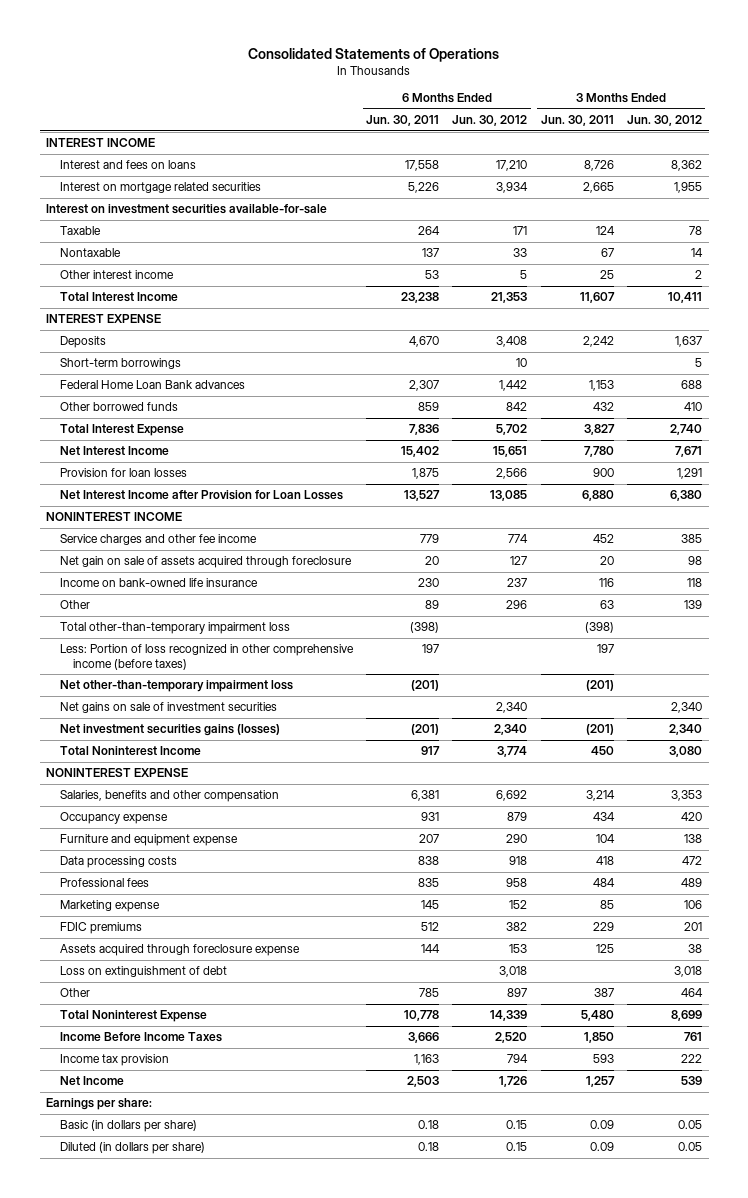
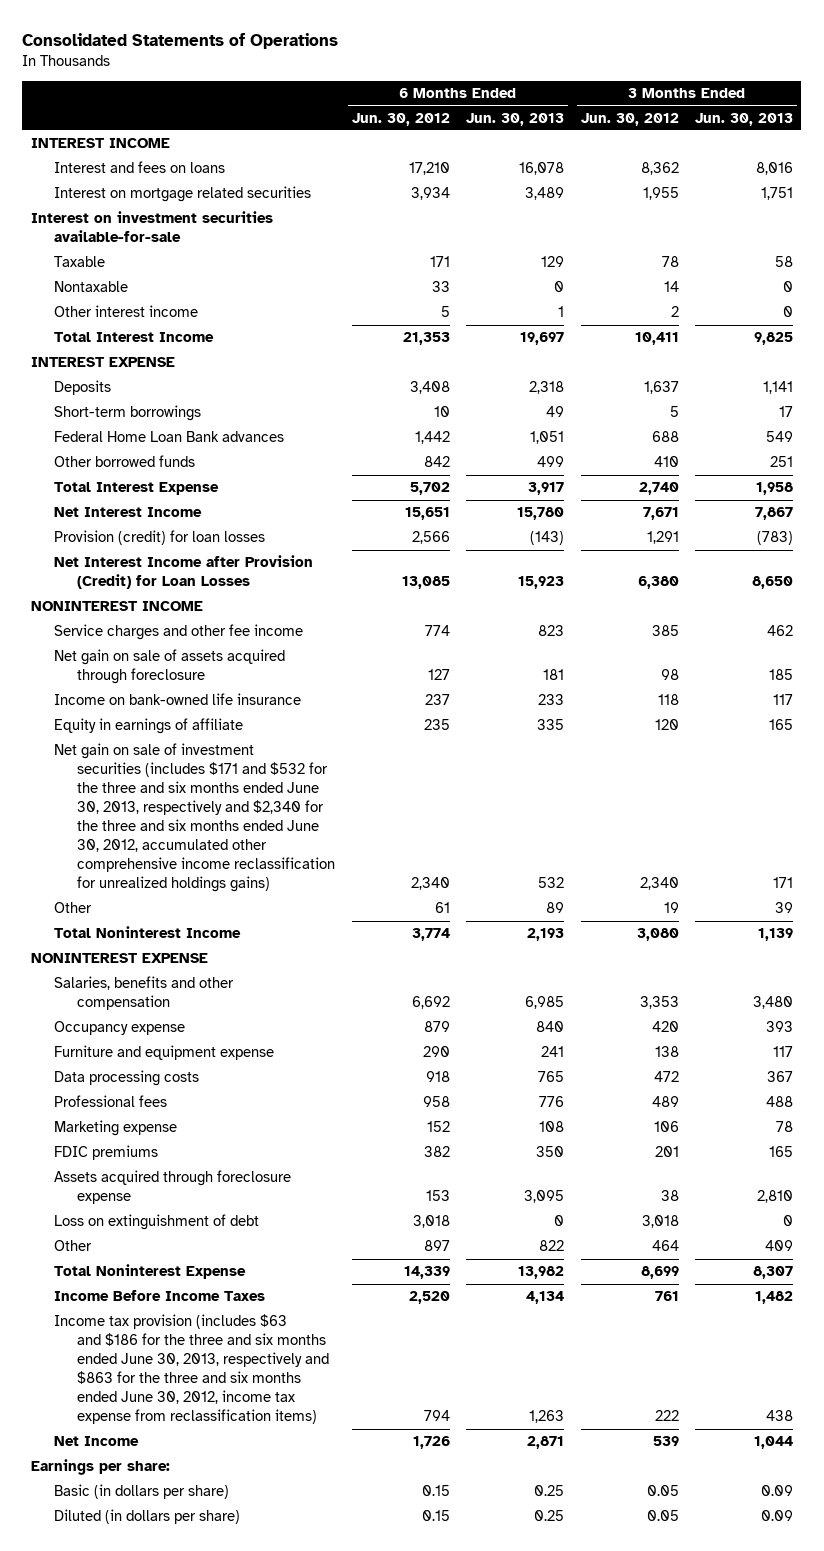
- | 6 Months Ended Jun. 30, 2011 | 6 Months Ended Jun. 30, 2012 | 3 Months Ended Jun. 30, 2011 | 3 Months Ended Jun. 30, 2012
+ | 6 Months Ended Jun. 30, 2012 | 6 Months Ended Jun. 30, 2013 | 3 Months Ended Jun. 30, 2012 | 3 Months Ended Jun. 30, 2013
- Provision for loan losses | 1,875 | 2,566 | 900 | 1,291
- Net Interest Income after Provision for Loan Losses | 13,527 | 13,085 | 6,880 | 6,380
+ Provision (credit) for loan losses | 2,566 | (143) | 1,291 | (783)
+ Net Interest Income after Provision (Credit) for Loan Losses | 13,085 | 15,923 | 6,380 | 8,650
- Other | 89 | 296 | 63 | 139
- Total other-than-temporary impairment loss | (398) | | (398) |
- Less: Portion of loss recognized in other comprehensive income (before taxes) | 197 | | 197 |
- Net other-than-temporary impairment loss | (201) | | (201) |
- Net gains on sale of investment securities | | 2,340 | | 2,340
- Net investment securities gains (losses) | (201) | 2,340 | (201) | 2,340
+ Equity in earnings of affiliate | 235 | 335 | 120 | 165
+ Net gain on sale of investment securities (includes $171 and $532 for the three and six months ended June 30, 2013, respectively and $2,340 for the three and six months ended June 30, 2012, accumulated other comprehensive income reclassification for unrealized holdings gains) | 2,340 | 532 | 2,340 | 171
+ Other | 61 | 89 | 19 | 39
- Income tax provision | 1,163 | 794 | 593 | 222
+ Income tax provision (includes $63 and $186 for the three and six months ended June 30, 2013, respectively and $863 for the three and six months ended June 30, 2012, income tax expense from reclassification items) | 794 | 1,263 | 222 | 438

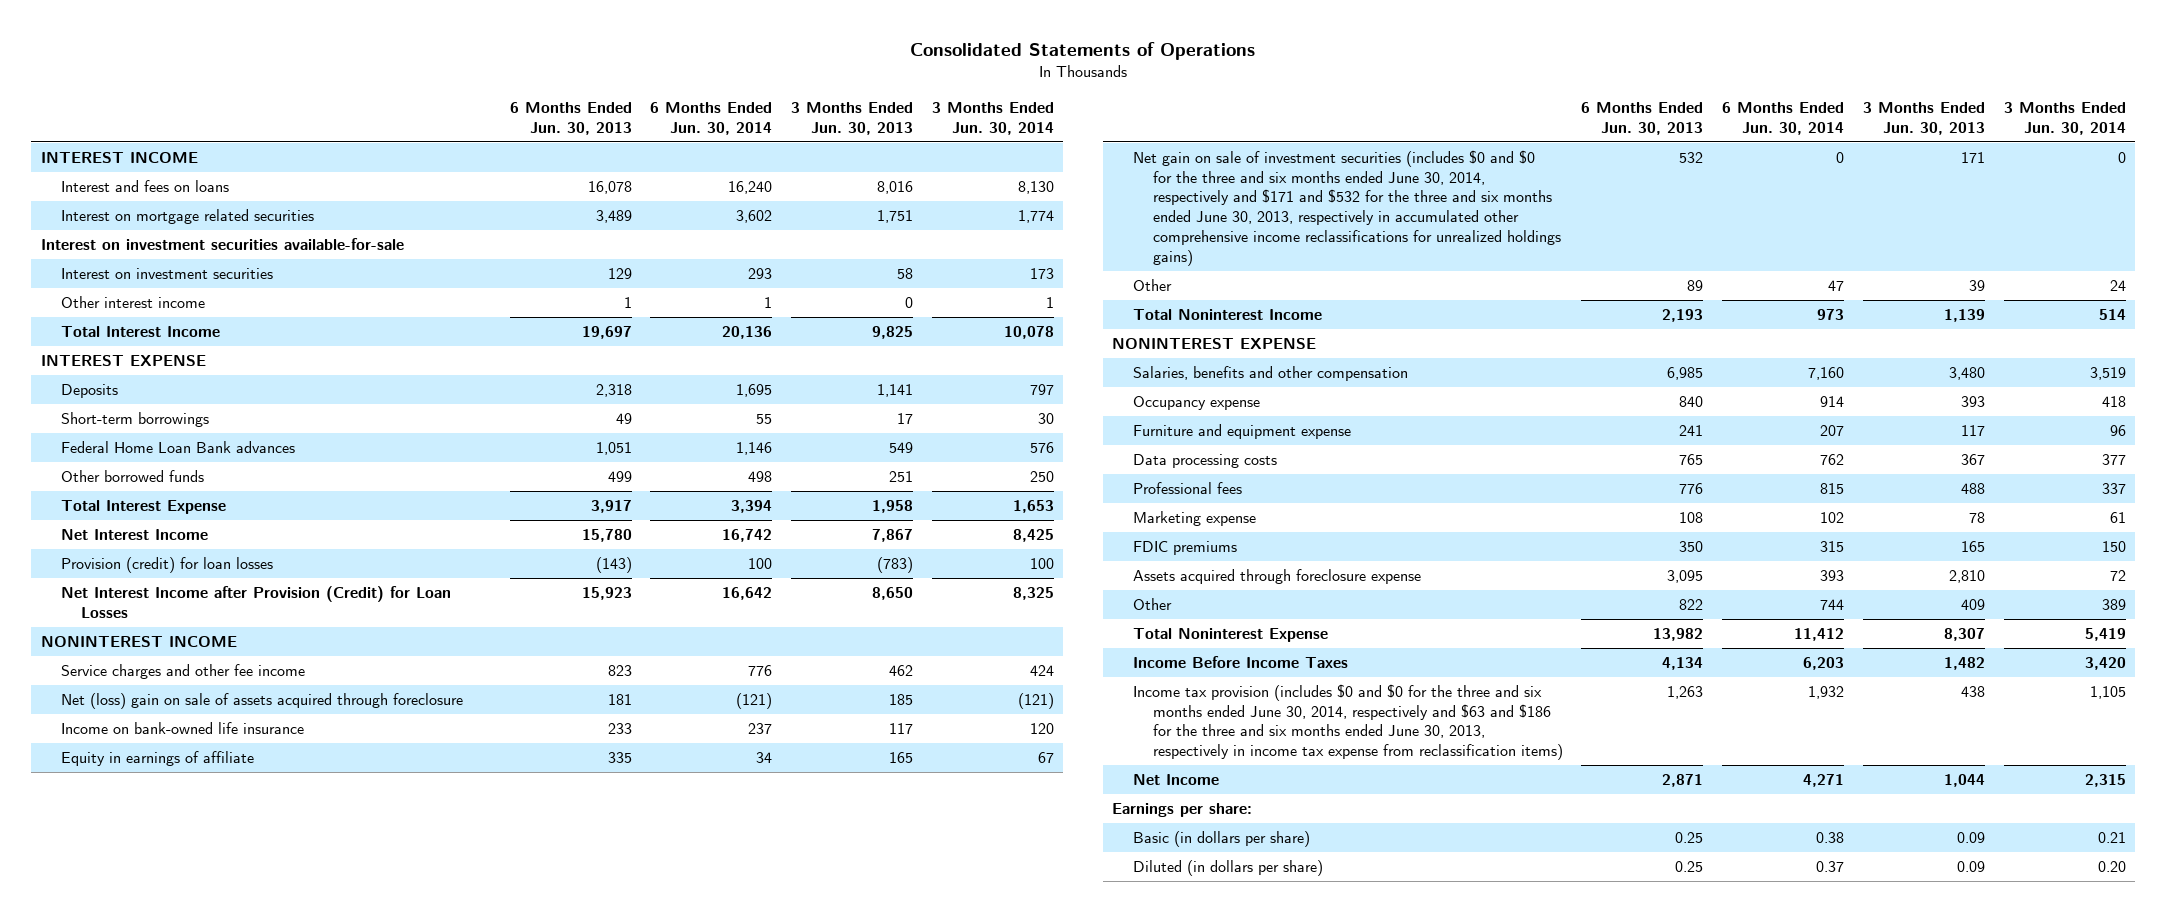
- | 6 Months Ended Jun. 30, 2012 | 6 Months Ended Jun. 30, 2013 | 3 Months Ended Jun. 30, 2012 | 3 Months Ended Jun. 30, 2013
+ | 6 Months Ended Jun. 30, 2013 | 6 Months Ended Jun. 30, 2014 | 3 Months Ended Jun. 30, 2013 | 3 Months Ended Jun. 30, 2014
- Taxable | 171 | 129 | 78 | 58
- Nontaxable | 33 | 0 | 14 | 0
+ Interest on investment securities | 129 | 293 | 58 | 173
- Net gain on sale of assets acquired through foreclosure | 127 | 181 | 98 | 185
+ Net (loss) gain on sale of assets acquired through foreclosure | 181 | (121) | 185 | (121)
- Net gain on sale of investment securities (includes $171 and $532 for the three and six months ended June 30, 2013, respectively and $2,340 for the three and six months ended June 30, 2012, accumulated other comprehensive income reclassification for unrealized holdings gains) | 2,340 | 532 | 2,340 | 171
+ Net gain on sale of investment securities (includes $0 and $0 for the three and six months ended June 30, 2014, respectively and $171 and $532 for the three and six months ended June 30, 2013, respectively in accumulated other comprehensive income reclassifications for unrealized holdings gains) | 532 | 0 | 171 | 0
- Loss on extinguishment of debt | 3,018 | 0 | 3,018 | 0
- Income tax provision (includes $63 and $186 for the three and six months ended June 30, 2013, respectively and $863 for the three and six months ended June 30, 2012, income tax expense from reclassification items) | 794 | 1,263 | 222 | 438
+ Income tax provision (includes $0 and $0 for the three and six months ended June 30, 2014, respectively and $63 and $186 for the three and six months ended June 30, 2013, respectively in income tax expense from reclassification items) | 1,263 | 1,932 | 438 | 1,105

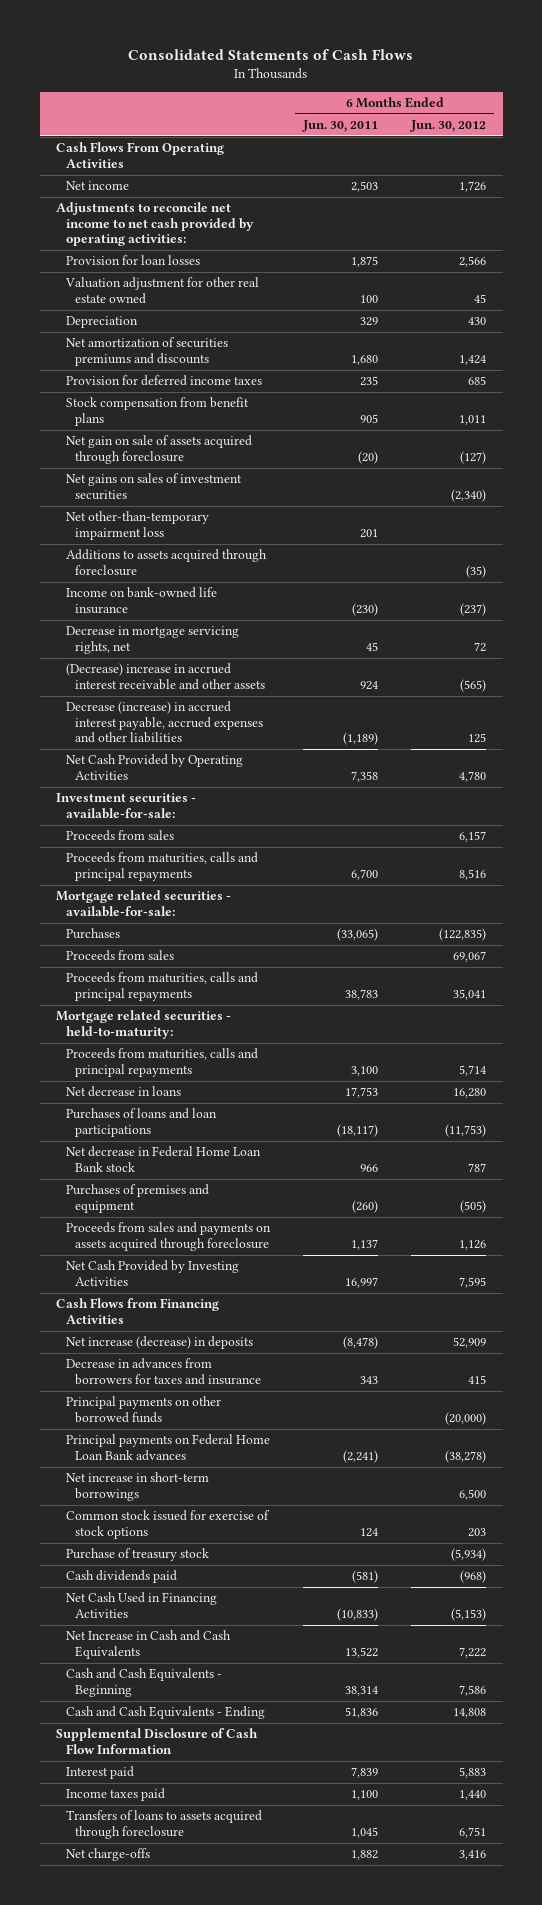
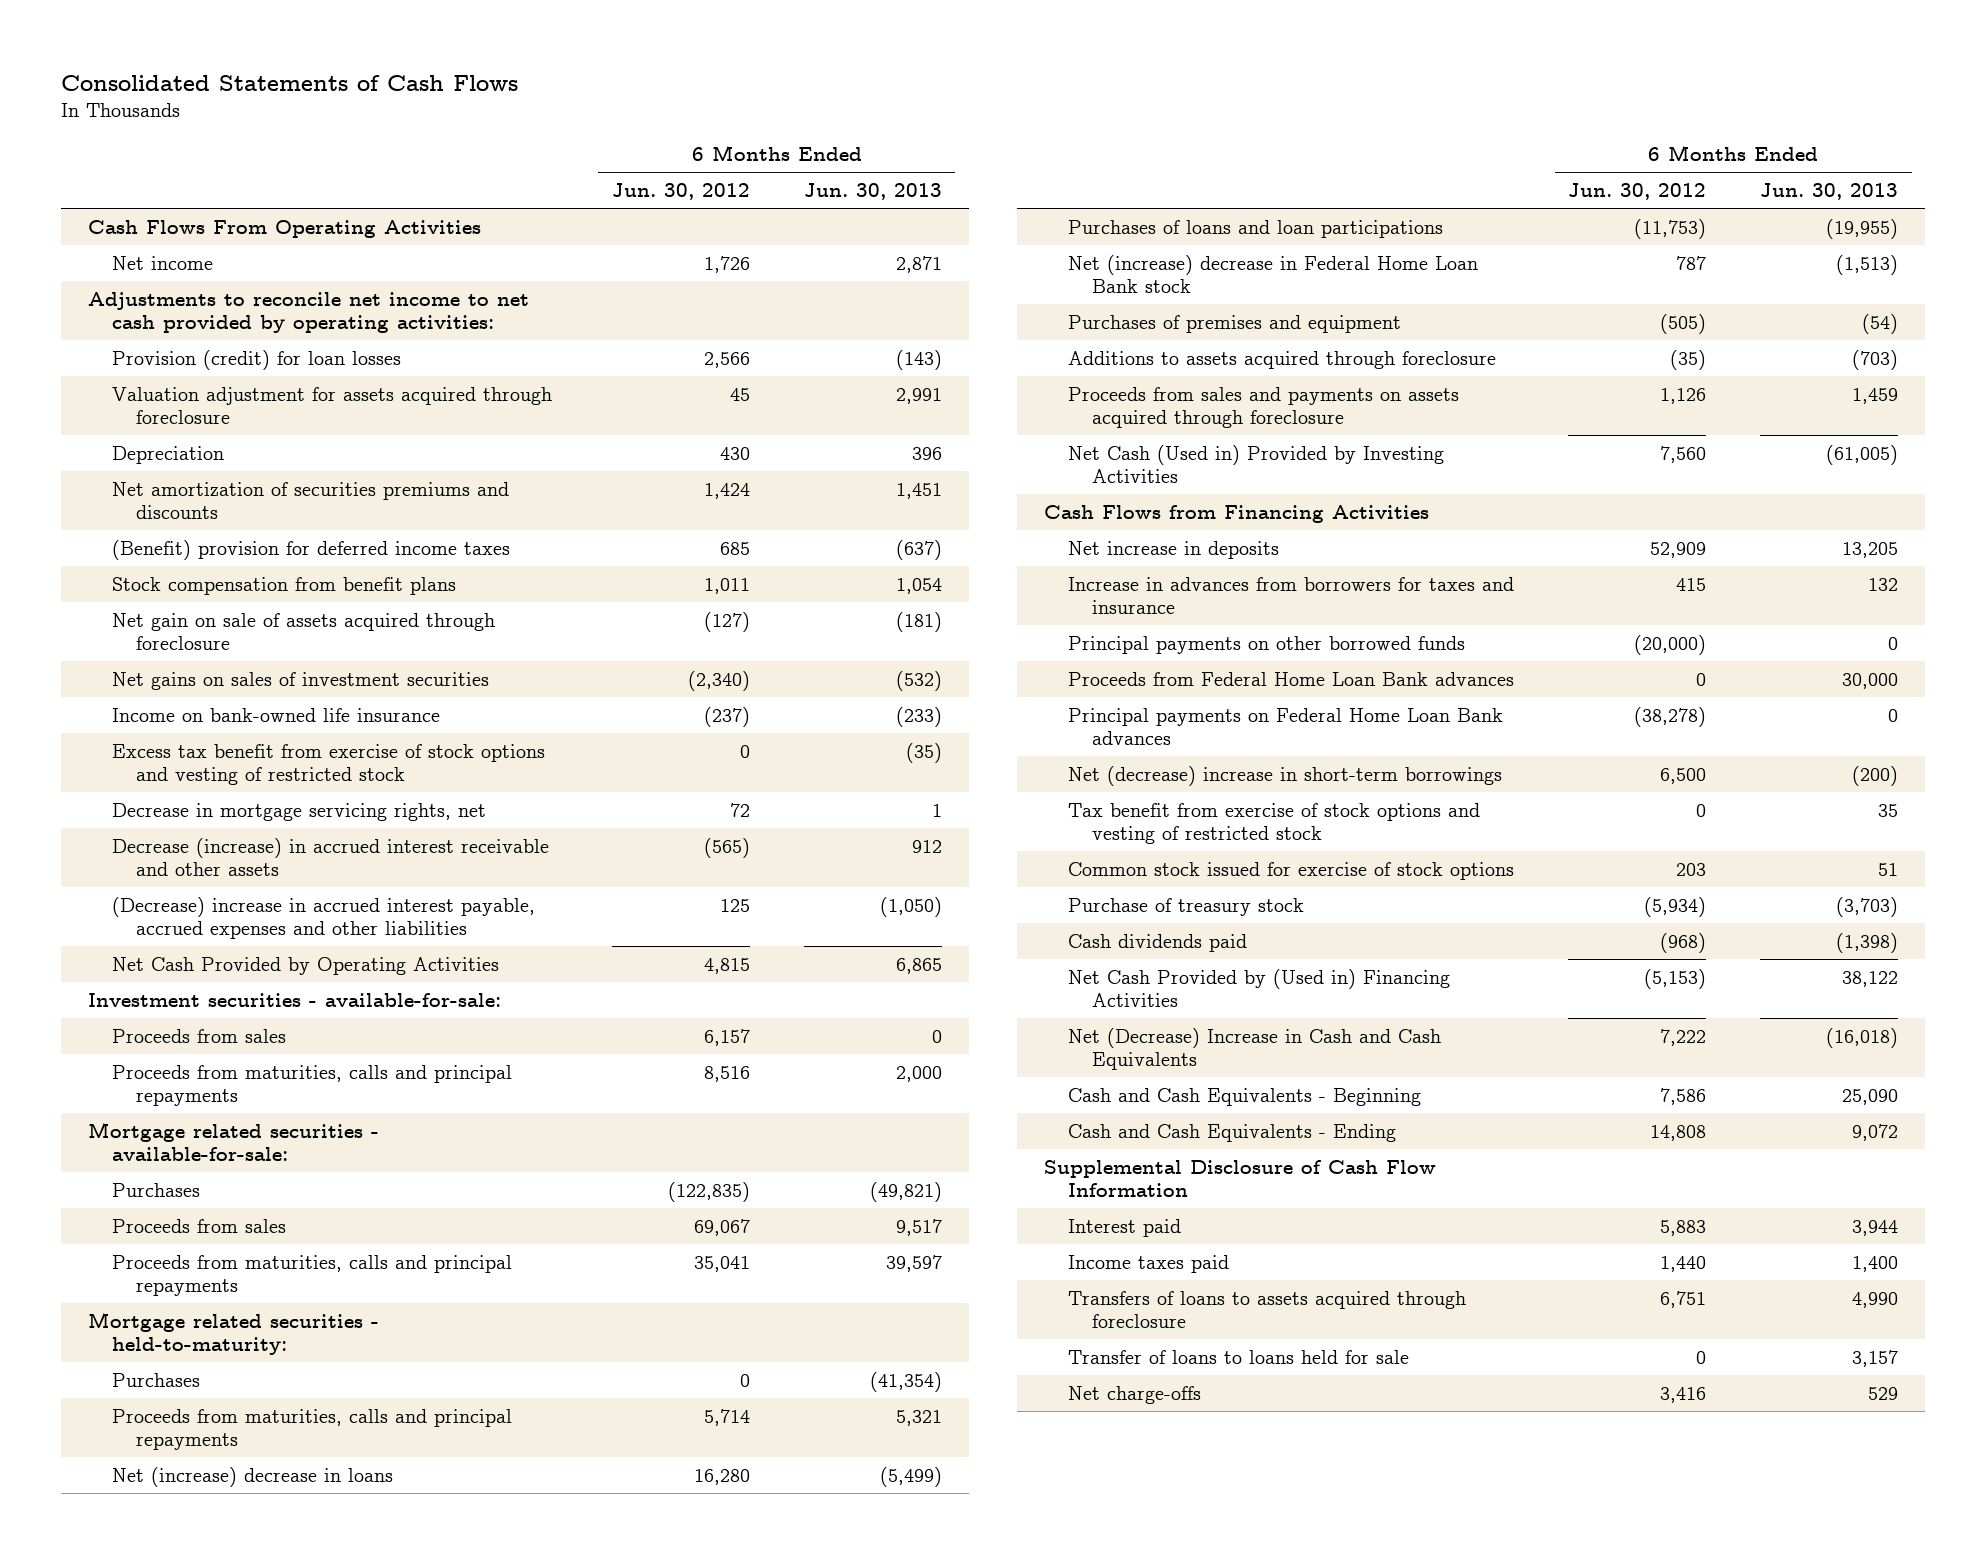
- | 6 Months Ended Jun. 30, 2011 | 6 Months Ended Jun. 30, 2012
+ | 6 Months Ended Jun. 30, 2012 | 6 Months Ended Jun. 30, 2013
- Provision for loan losses | 1,875 | 2,566
- Valuation adjustment for other real estate owned | 100 | 45
+ Provision (credit) for loan losses | 2,566 | (143)
+ Valuation adjustment for assets acquired through foreclosure | 45 | 2,991
- Provision for deferred income taxes | 235 | 685
+ (Benefit) provision for deferred income taxes | 685 | (637)
- Net other-than-temporary impairment loss | 201 |
+ Excess tax benefit from exercise of stock options and vesting of restricted stock | 0 | (35)
- (Decrease) increase in accrued interest receivable and other assets | 924 | (565)
- Decrease (increase) in accrued interest payable, accrued expenses and other liabilities | (1,189) | 125
- Net Cash Provided by Operating Activities | 7,358 | 4,780
+ Decrease (increase) in accrued interest receivable and other assets | (565) | 912
+ (Decrease) increase in accrued interest payable, accrued expenses and other liabilities | 125 | (1,050)
+ Net Cash Provided by Operating Activities | 4,815 | 6,865
+ Purchases | 0 | (41,354)
- Net decrease in loans | 17,753 | 16,280
+ Net (increase) decrease in loans | 16,280 | (5,499)
- Net decrease in Federal Home Loan Bank stock | 966 | 787
+ Net (increase) decrease in Federal Home Loan Bank stock | 787 | (1,513)
moved down: Additions to assets acquired through foreclosure | (35) | (703)
- Net Cash Provided by Investing Activities | 16,997 | 7,595
+ Net Cash (Used in) Provided by Investing Activities | 7,560 | (61,005)
- Net increase (decrease) in deposits | (8,478) | 52,909
- Decrease in advances from borrowers for taxes and insurance | 343 | 415
+ Net increase in deposits | 52,909 | 13,205
+ Increase in advances from borrowers for taxes and insurance | 415 | 132
+ Proceeds from Federal Home Loan Bank advances | 0 | 30,000
- Net increase in short-term borrowings | | 6,500
+ Net (decrease) increase in short-term borrowings | 6,500 | (200)
+ Tax benefit from exercise of stock options and vesting of restricted stock | 0 | 35
- Net Cash Used in Financing Activities | (10,833) | (5,153)
- Net Increase in Cash and Cash Equivalents | 13,522 | 7,222
+ Net Cash Provided by (Used in) Financing Activities | (5,153) | 38,122
+ Net (Decrease) Increase in Cash and Cash Equivalents | 7,222 | (16,018)
+ Transfer of loans to loans held for sale | 0 | 3,157

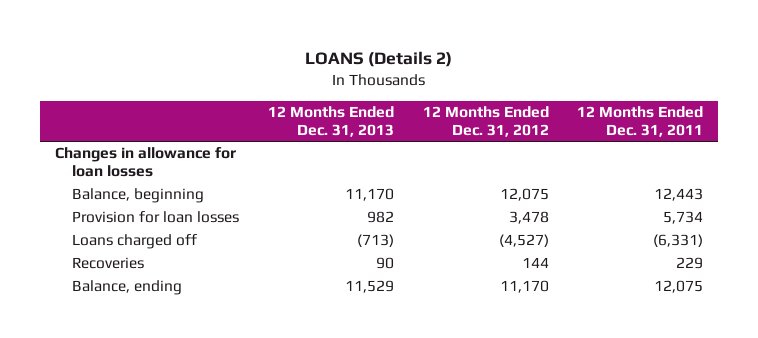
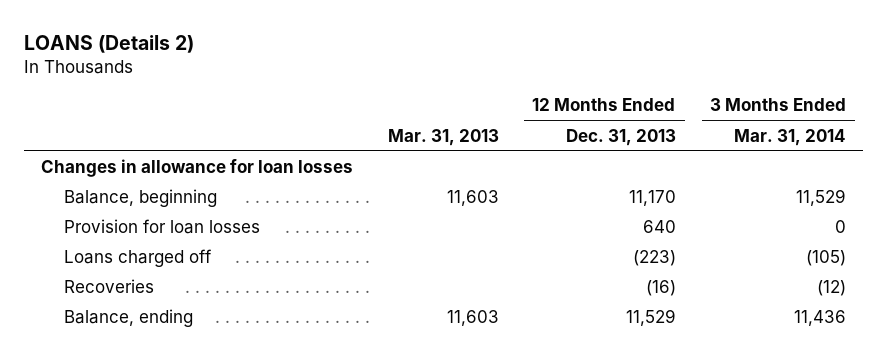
- | 12 Months Ended Dec. 31, 2013 | 12 Months Ended Dec. 31, 2012 | 12 Months Ended Dec. 31, 2011
+ | Mar. 31, 2013 | 12 Months Ended Dec. 31, 2013 | 3 Months Ended Mar. 31, 2014
- Provision for loan losses | 982 | 3,478 | 5,734
- Loans charged off | (713) | (4,527) | (6,331)
- Recoveries | 90 | 144 | 229
+ Provision for loan losses | | 640 | 0
+ Loans charged off | | (223) | (105)
+ Recoveries | | (16) | (12)

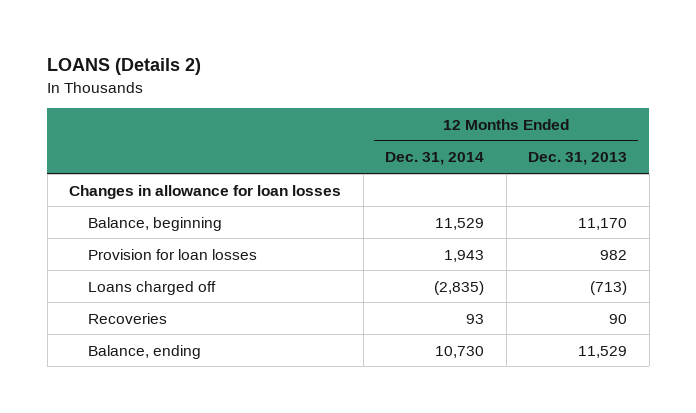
- | Mar. 31, 2013 | 12 Months Ended Dec. 31, 2013 | 3 Months Ended Mar. 31, 2014
+ | 12 Months Ended Dec. 31, 2014 | 12 Months Ended Dec. 31, 2013
- Provision for loan losses | | 640 | 0
- Loans charged off | | (223) | (105)
- Recoveries | | (16) | (12)
+ Provision for loan losses | 1,943 | 982
+ Loans charged off | (2,835) | (713)
+ Recoveries | 93 | 90

